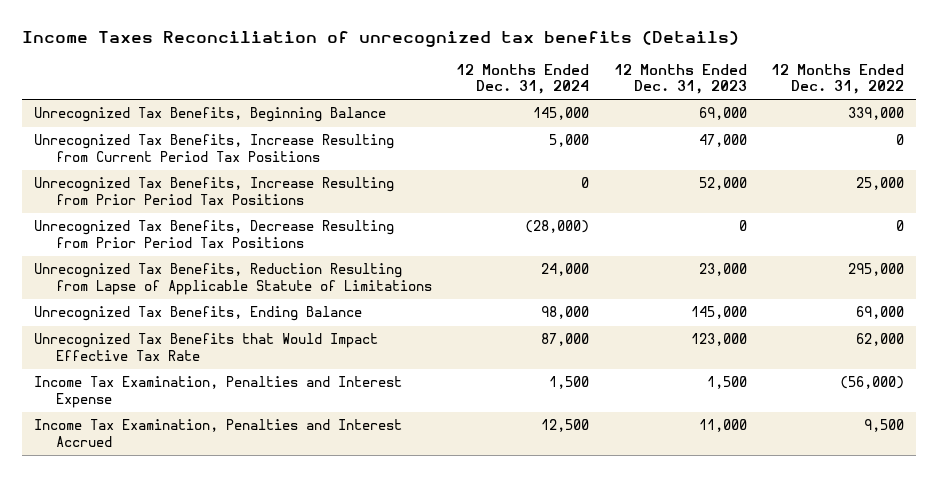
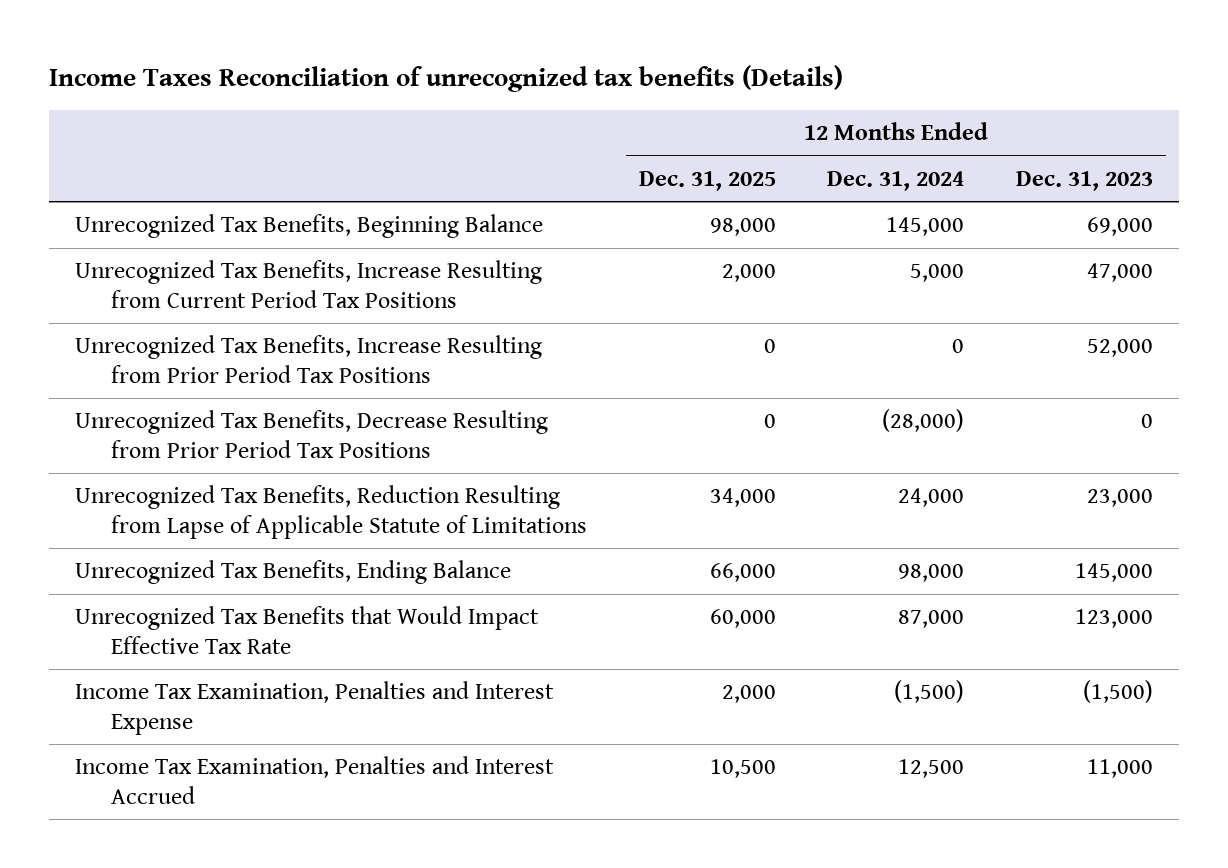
- | 12 Months Ended Dec. 31, 2024 | 12 Months Ended Dec. 31, 2023 | 12 Months Ended Dec. 31, 2022
+ | 12 Months Ended Dec. 31, 2025 | 12 Months Ended Dec. 31, 2024 | 12 Months Ended Dec. 31, 2023
- Income Tax Examination, Penalties and Interest Expense | 1,500 | 1,500 | (56,000)
+ Income Tax Examination, Penalties and Interest Expense | 2,000 | (1,500) | (1,500)

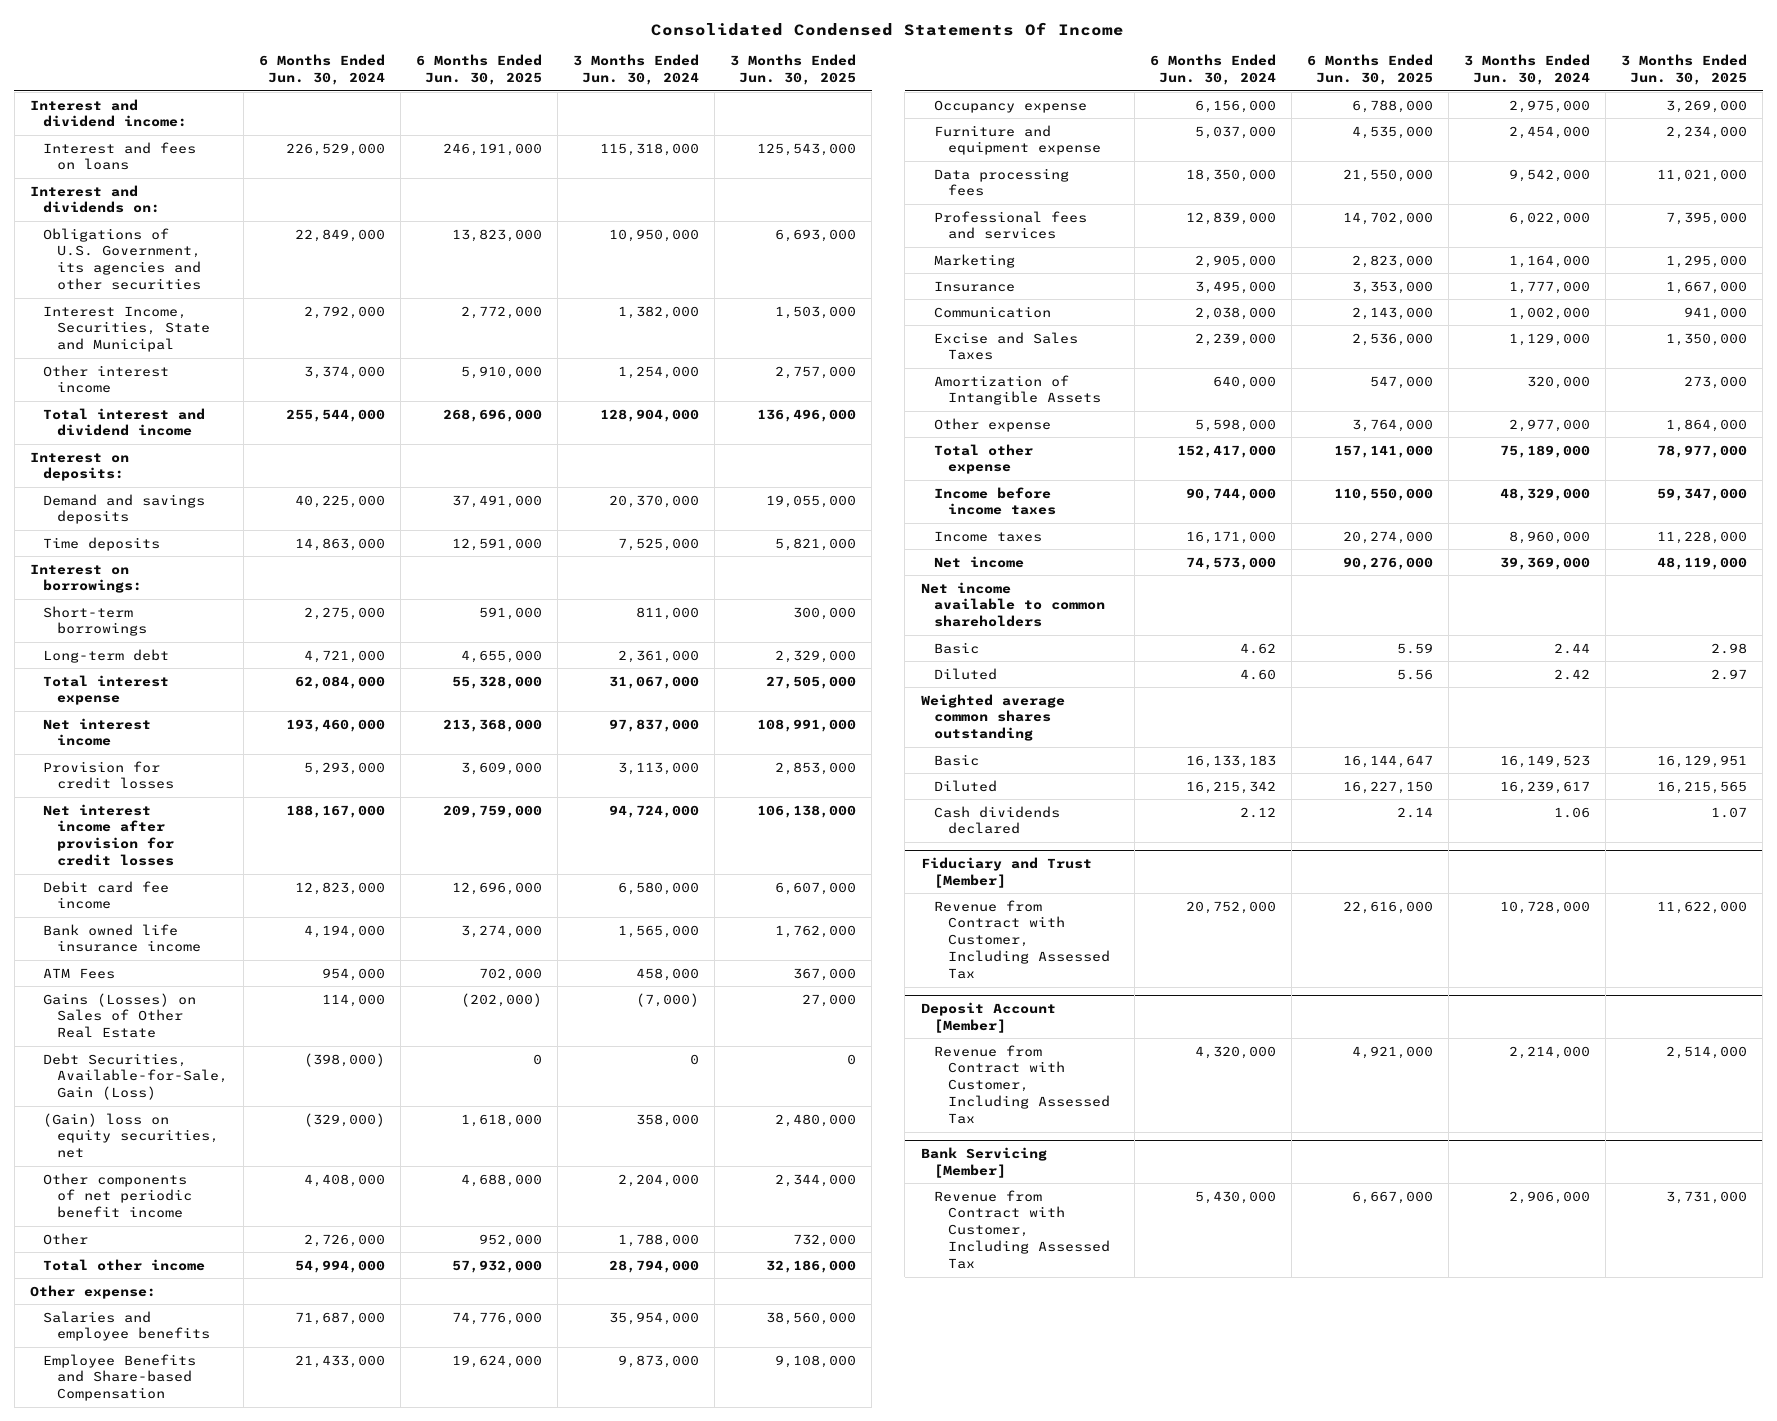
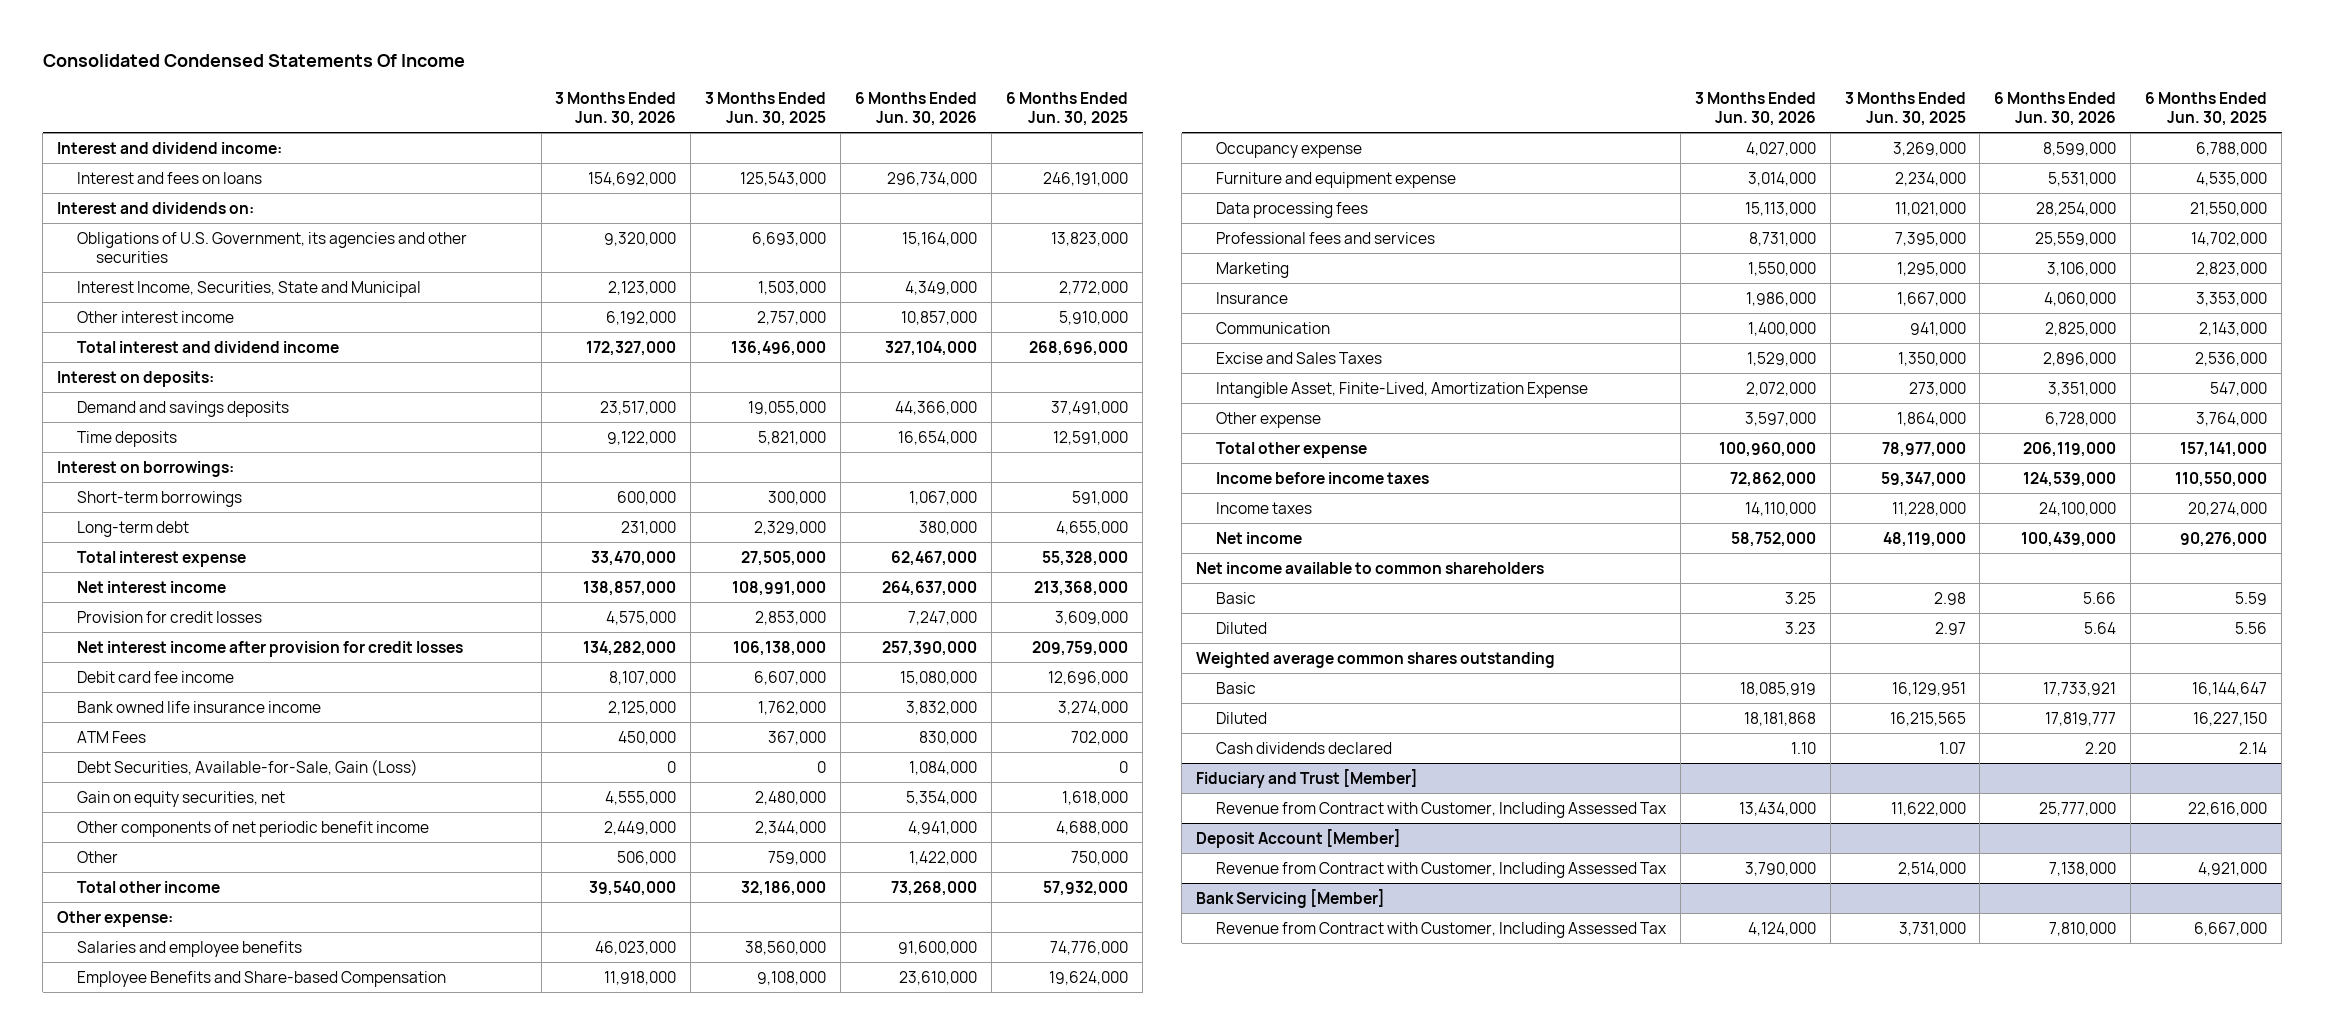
- | 6 Months Ended Jun. 30, 2024 | 6 Months Ended Jun. 30, 2025 | 3 Months Ended Jun. 30, 2024 | 3 Months Ended Jun. 30, 2025
+ | 3 Months Ended Jun. 30, 2026 | 3 Months Ended Jun. 30, 2025 | 6 Months Ended Jun. 30, 2026 | 6 Months Ended Jun. 30, 2025
- Gains (Losses) on Sales of Other Real Estate | 114,000 | (202,000) | (7,000) | 27,000
- (Gain) loss on equity securities, net | (329,000) | 1,618,000 | 358,000 | 2,480,000
+ Gain on equity securities, net | 4,555,000 | 2,480,000 | 5,354,000 | 1,618,000
- Other | 2,726,000 | 952,000 | 1,788,000 | 732,000
+ Other | 506,000 | 759,000 | 1,422,000 | 750,000
- Amortization of Intangible Assets | 640,000 | 547,000 | 320,000 | 273,000
+ Intangible Asset, Finite-Lived, Amortization Expense | 2,072,000 | 273,000 | 3,351,000 | 547,000

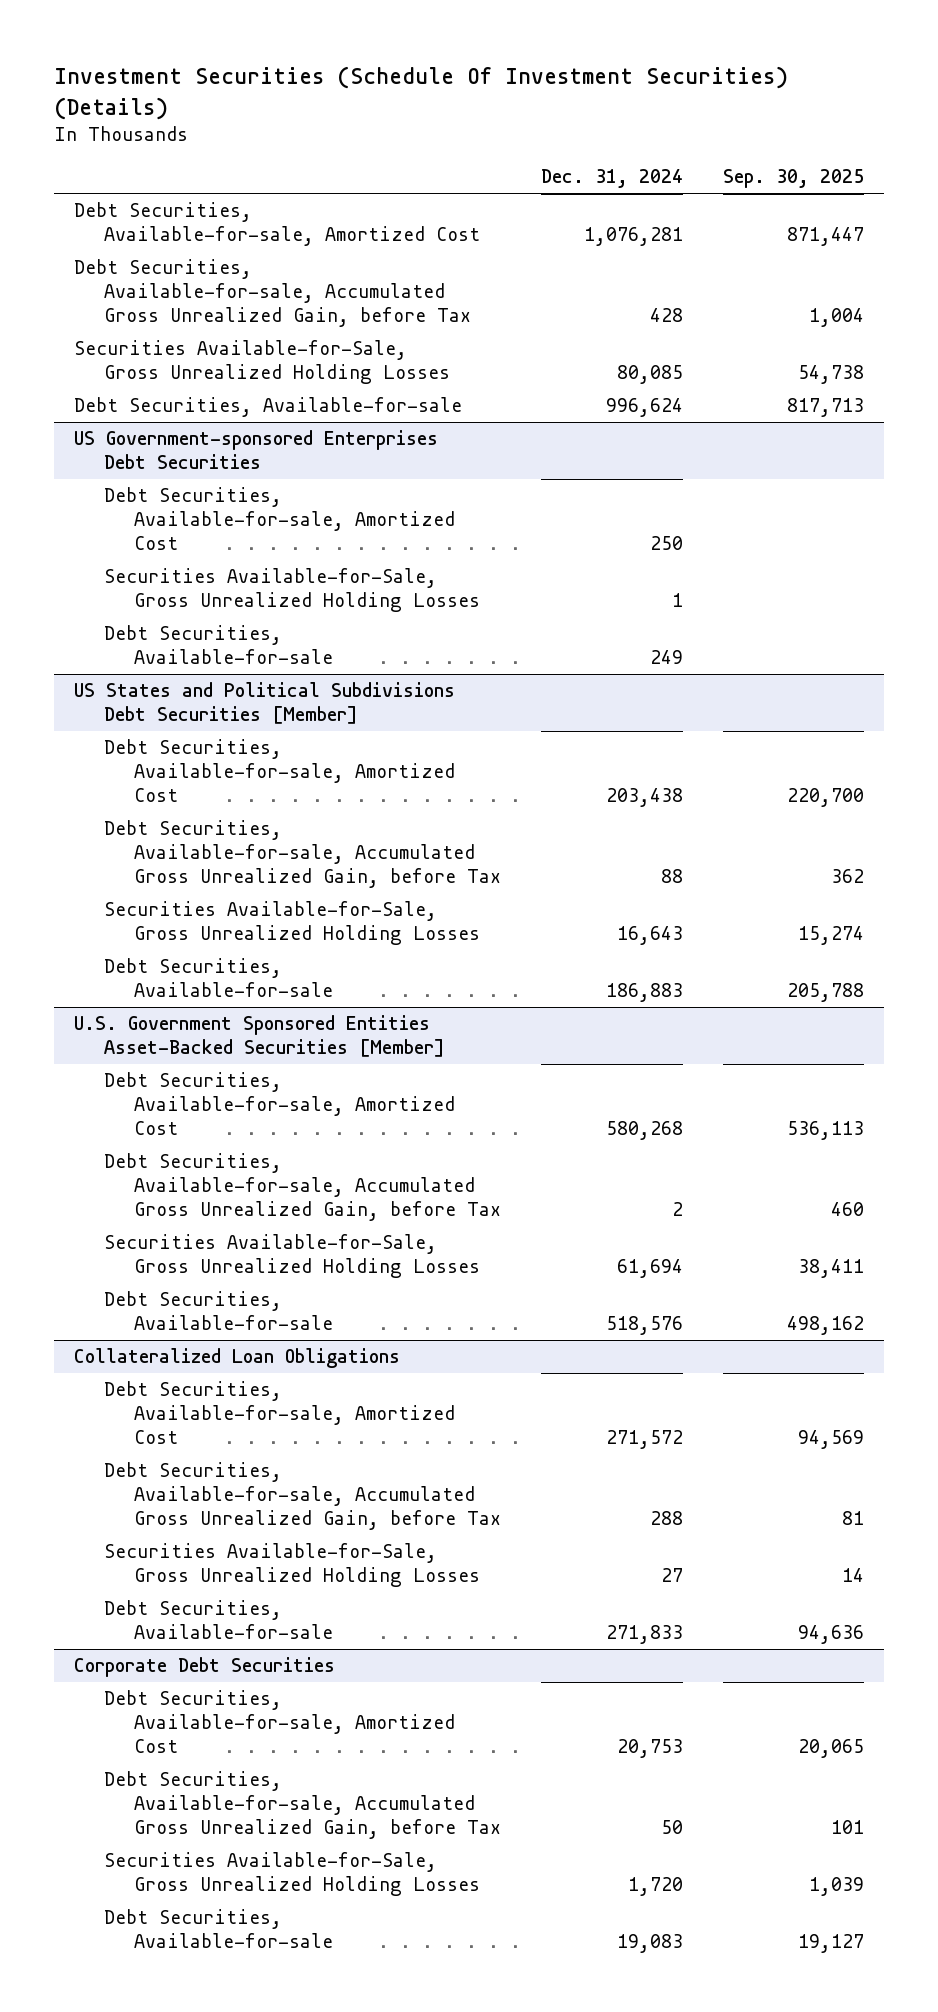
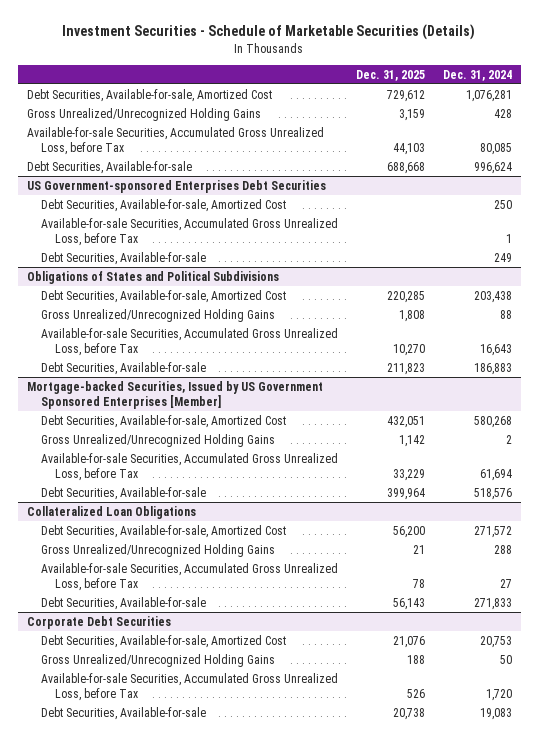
- Investment Securities (Schedule Of Investment Securities) (Details)
+ Investment Securities - Schedule of Marketable Securities (Details)
- | Dec. 31, 2024 | Sep. 30, 2025
+ | Dec. 31, 2025 | Dec. 31, 2024
- Debt Securities, Available-for-sale, Accumulated Gross Unrealized Gain, before Tax | 428 | 1,004
- Securities Available-for-Sale, Gross Unrealized Holding Losses | 80,085 | 54,738
+ Gross Unrealized/Unrecognized Holding Gains | 3,159 | 428
+ Available-for-sale Securities, Accumulated Gross Unrealized Loss, before Tax | 44,103 | 80,085
@ US Government-sponsored Enterprises Debt Securities
- Securities Available-for-Sale, Gross Unrealized Holding Losses | 1 |
+ Available-for-sale Securities, Accumulated Gross Unrealized Loss, before Tax | | 1
- US States and Political Subdivisions Debt Securities [Member]
+ Obligations of States and Political Subdivisions
- Debt Securities, Available-for-sale, Accumulated Gross Unrealized Gain, before Tax | 88 | 362
- Securities Available-for-Sale, Gross Unrealized Holding Losses | 16,643 | 15,274
+ Gross Unrealized/Unrecognized Holding Gains | 1,808 | 88
+ Available-for-sale Securities, Accumulated Gross Unrealized Loss, before Tax | 10,270 | 16,643
- U.S. Government Sponsored Entities Asset-Backed Securities [Member]
+ Mortgage-backed Securities, Issued by US Government Sponsored Enterprises [Member]
- Debt Securities, Available-for-sale, Accumulated Gross Unrealized Gain, before Tax | 2 | 460
- Securities Available-for-Sale, Gross Unrealized Holding Losses | 61,694 | 38,411
+ Gross Unrealized/Unrecognized Holding Gains | 1,142 | 2
+ Available-for-sale Securities, Accumulated Gross Unrealized Loss, before Tax | 33,229 | 61,694
@ Collateralized Loan Obligations
- Debt Securities, Available-for-sale, Accumulated Gross Unrealized Gain, before Tax | 288 | 81
- Securities Available-for-Sale, Gross Unrealized Holding Losses | 27 | 14
+ Gross Unrealized/Unrecognized Holding Gains | 21 | 288
+ Available-for-sale Securities, Accumulated Gross Unrealized Loss, before Tax | 78 | 27
@ Corporate Debt Securities
- Debt Securities, Available-for-sale, Accumulated Gross Unrealized Gain, before Tax | 50 | 101
- Securities Available-for-Sale, Gross Unrealized Holding Losses | 1,720 | 1,039
+ Gross Unrealized/Unrecognized Holding Gains | 188 | 50
+ Available-for-sale Securities, Accumulated Gross Unrealized Loss, before Tax | 526 | 1,720

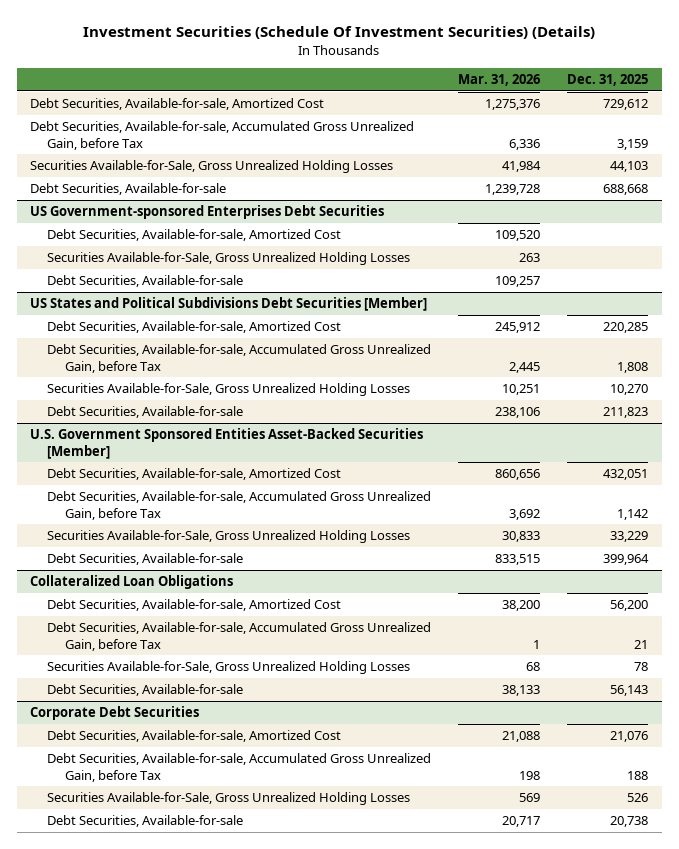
- Investment Securities - Schedule of Marketable Securities (Details)
+ Investment Securities (Schedule Of Investment Securities) (Details)
- | Dec. 31, 2025 | Dec. 31, 2024
+ | Mar. 31, 2026 | Dec. 31, 2025
- Gross Unrealized/Unrecognized Holding Gains | 3,159 | 428
- Available-for-sale Securities, Accumulated Gross Unrealized Loss, before Tax | 44,103 | 80,085
+ Debt Securities, Available-for-sale, Accumulated Gross Unrealized Gain, before Tax | 6,336 | 3,159
+ Securities Available-for-Sale, Gross Unrealized Holding Losses | 41,984 | 44,103
@ US Government-sponsored Enterprises Debt Securities
- Available-for-sale Securities, Accumulated Gross Unrealized Loss, before Tax | | 1
+ Securities Available-for-Sale, Gross Unrealized Holding Losses | 263 |
- Obligations of States and Political Subdivisions
+ US States and Political Subdivisions Debt Securities [Member]
- Gross Unrealized/Unrecognized Holding Gains | 1,808 | 88
- Available-for-sale Securities, Accumulated Gross Unrealized Loss, before Tax | 10,270 | 16,643
+ Debt Securities, Available-for-sale, Accumulated Gross Unrealized Gain, before Tax | 2,445 | 1,808
+ Securities Available-for-Sale, Gross Unrealized Holding Losses | 10,251 | 10,270
- Mortgage-backed Securities, Issued by US Government Sponsored Enterprises [Member]
+ U.S. Government Sponsored Entities Asset-Backed Securities [Member]
- Gross Unrealized/Unrecognized Holding Gains | 1,142 | 2
- Available-for-sale Securities, Accumulated Gross Unrealized Loss, before Tax | 33,229 | 61,694
+ Debt Securities, Available-for-sale, Accumulated Gross Unrealized Gain, before Tax | 3,692 | 1,142
+ Securities Available-for-Sale, Gross Unrealized Holding Losses | 30,833 | 33,229
@ Collateralized Loan Obligations
- Gross Unrealized/Unrecognized Holding Gains | 21 | 288
- Available-for-sale Securities, Accumulated Gross Unrealized Loss, before Tax | 78 | 27
+ Debt Securities, Available-for-sale, Accumulated Gross Unrealized Gain, before Tax | 1 | 21
+ Securities Available-for-Sale, Gross Unrealized Holding Losses | 68 | 78
@ Corporate Debt Securities
- Gross Unrealized/Unrecognized Holding Gains | 188 | 50
- Available-for-sale Securities, Accumulated Gross Unrealized Loss, before Tax | 526 | 1,720
+ Debt Securities, Available-for-sale, Accumulated Gross Unrealized Gain, before Tax | 198 | 188
+ Securities Available-for-Sale, Gross Unrealized Holding Losses | 569 | 526

